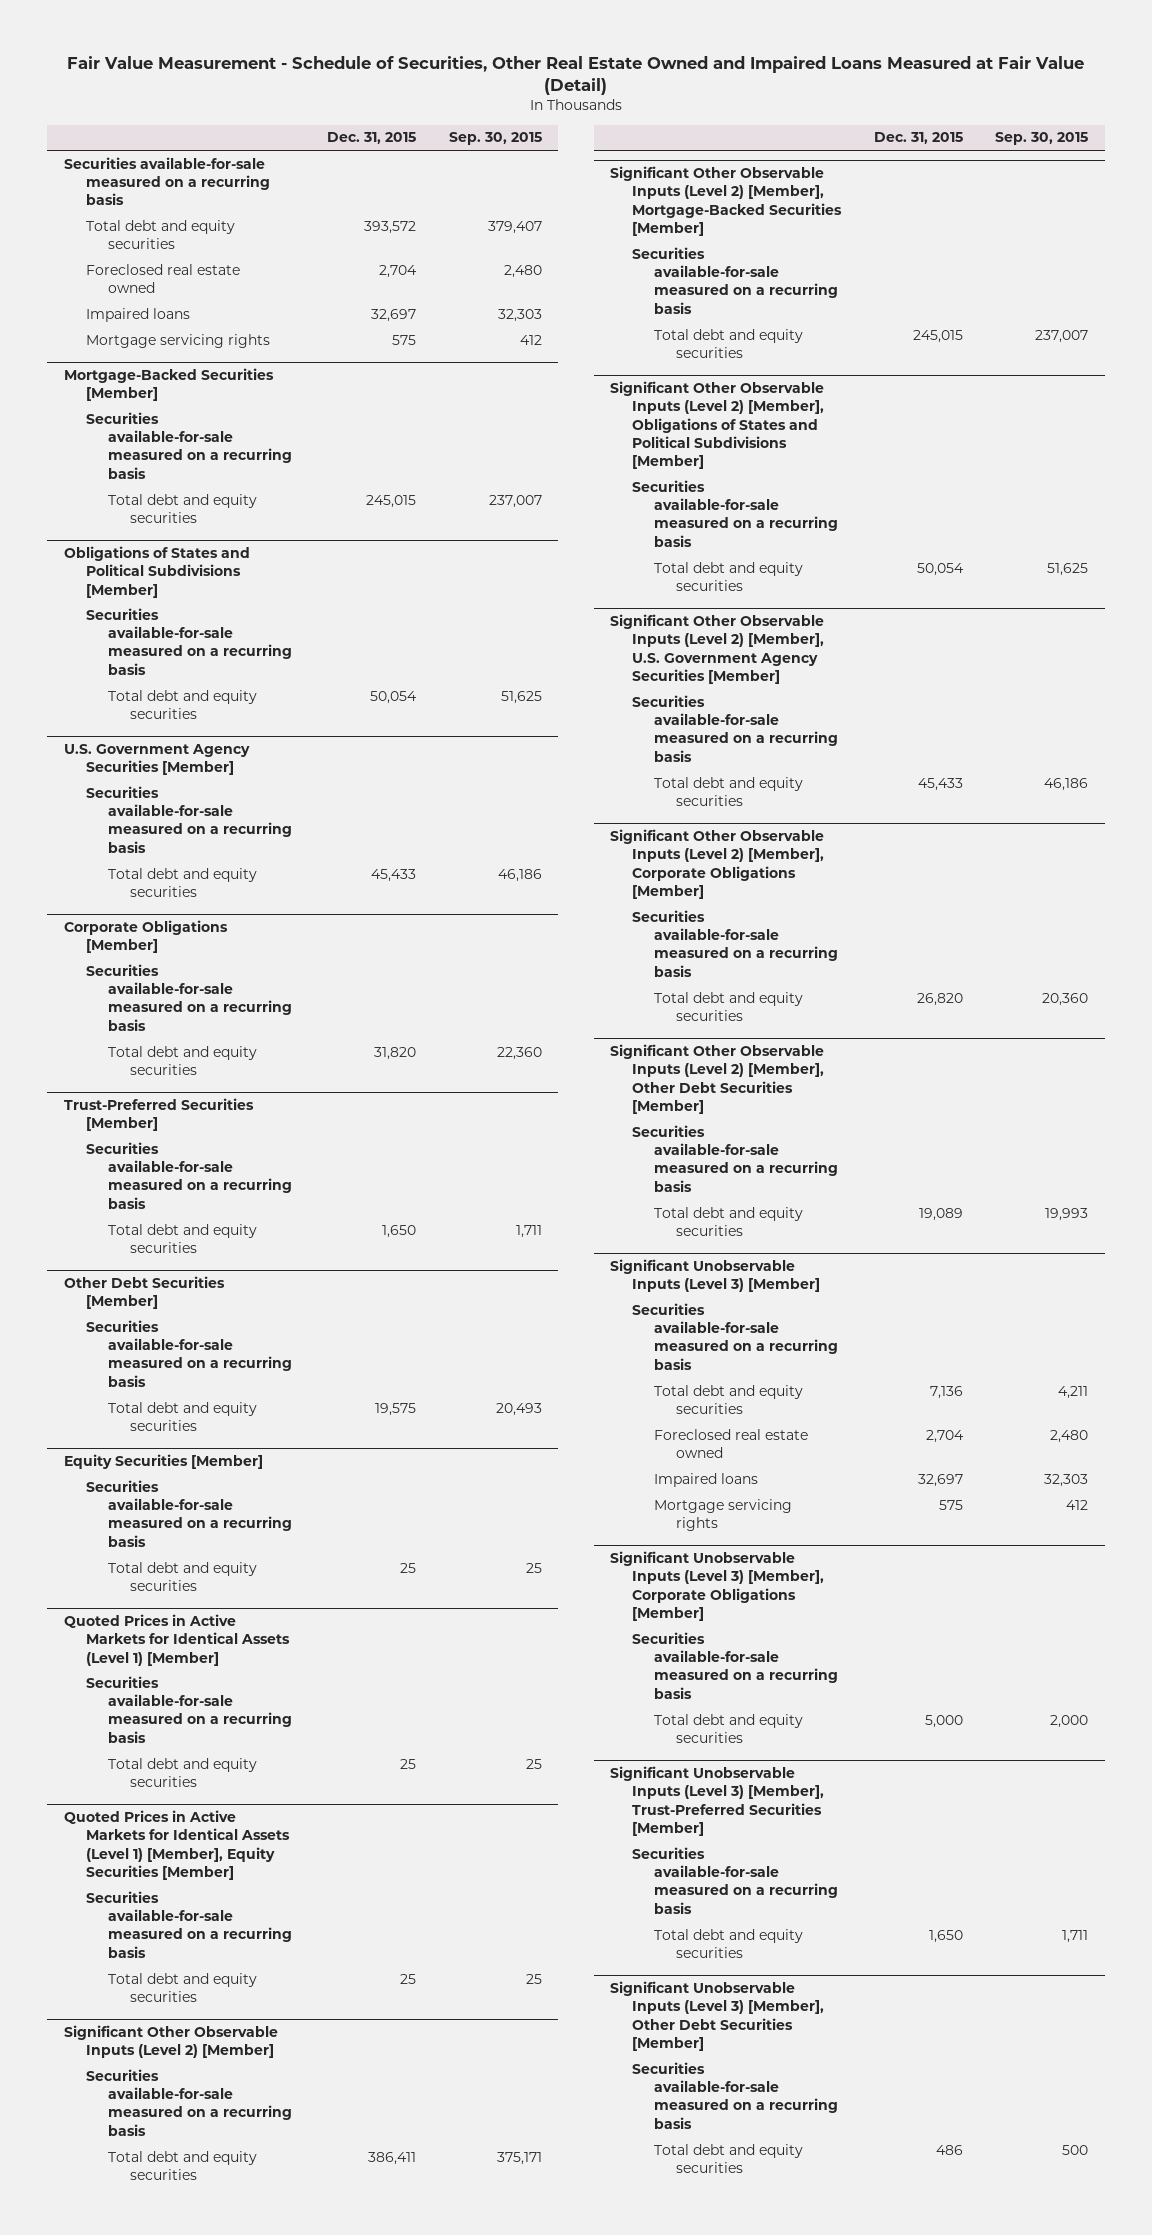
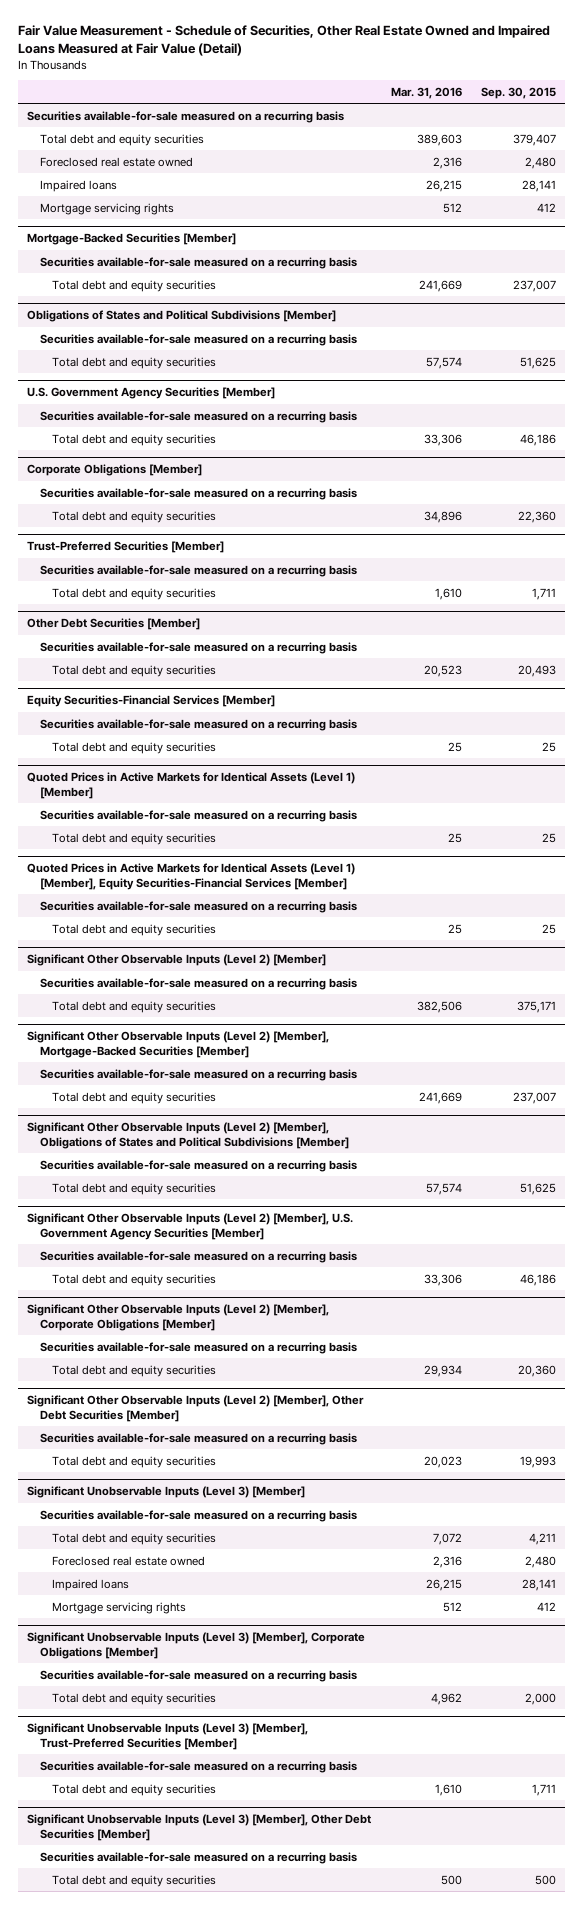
- | Dec. 31, 2015 | Sep. 30, 2015
+ | Mar. 31, 2016 | Sep. 30, 2015
- Impaired loans | 32,697 | 32,303
+ Impaired loans | 26,215 | 28,141
- Equity Securities [Member]
+ Equity Securities-Financial Services [Member]
- Quoted Prices in Active Markets for Identical Assets (Level 1) [Member], Equity Securities [Member]
+ Quoted Prices in Active Markets for Identical Assets (Level 1) [Member], Equity Securities-Financial Services [Member]
@ Significant Unobservable Inputs (Level 3) [Member]
- Impaired loans | 32,697 | 32,303
+ Impaired loans | 26,215 | 28,141

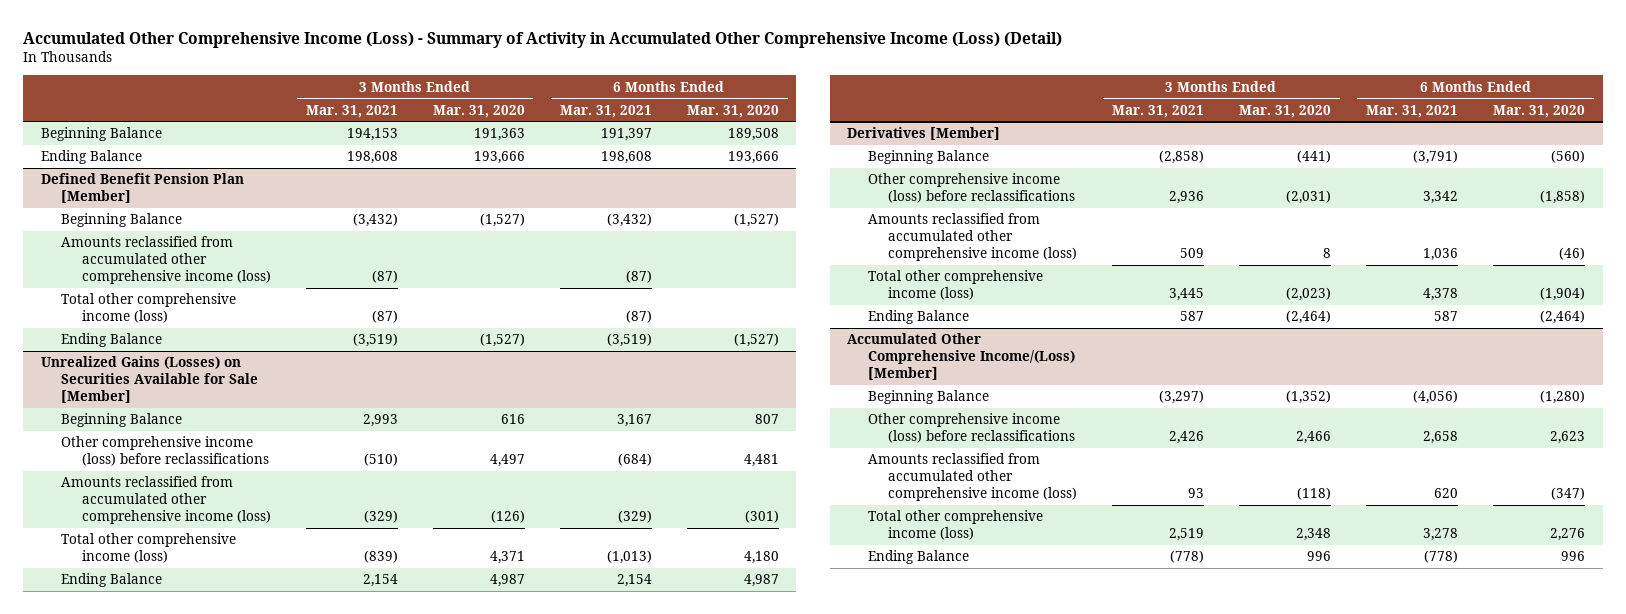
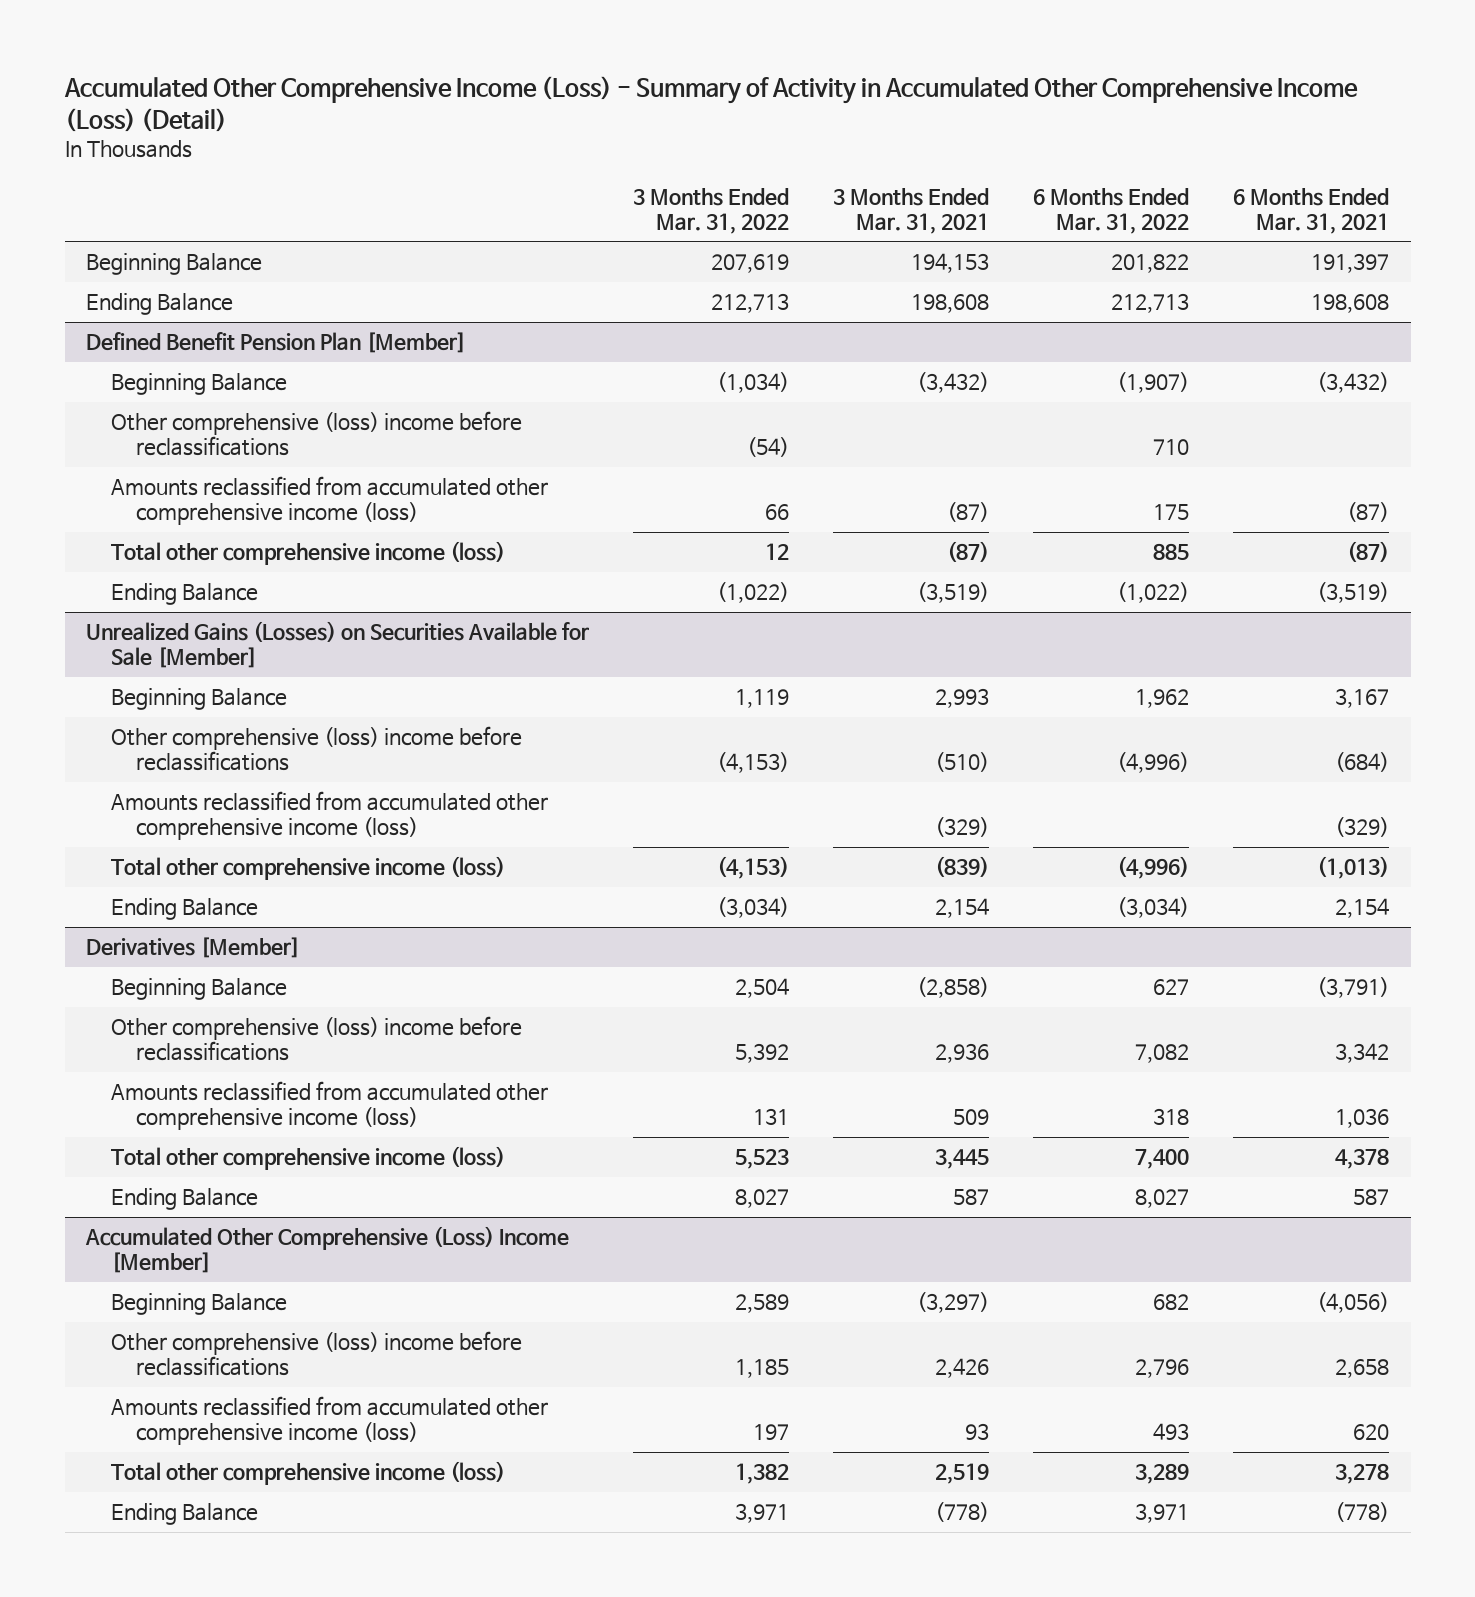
- | 3 Months Ended Mar. 31, 2021 | 3 Months Ended Mar. 31, 2020 | 6 Months Ended Mar. 31, 2021 | 6 Months Ended Mar. 31, 2020
+ | 3 Months Ended Mar. 31, 2022 | 3 Months Ended Mar. 31, 2021 | 6 Months Ended Mar. 31, 2022 | 6 Months Ended Mar. 31, 2021
@ Defined Benefit Pension Plan [Member]
+ Other comprehensive (loss) income before reclassifications | (54) | | 710 |
@ Unrealized Gains (Losses) on Securities Available for Sale [Member]
- Other comprehensive income (loss) before reclassifications | (510) | 4,497 | (684) | 4,481
+ Other comprehensive (loss) income before reclassifications | (4,153) | (510) | (4,996) | (684)
@ Derivatives [Member]
- Other comprehensive income (loss) before reclassifications | 2,936 | (2,031) | 3,342 | (1,858)
+ Other comprehensive (loss) income before reclassifications | 5,392 | 2,936 | 7,082 | 3,342
- Accumulated Other Comprehensive Income/(Loss) [Member]
+ Accumulated Other Comprehensive (Loss) Income [Member]
- Other comprehensive income (loss) before reclassifications | 2,426 | 2,466 | 2,658 | 2,623
+ Other comprehensive (loss) income before reclassifications | 1,185 | 2,426 | 2,796 | 2,658

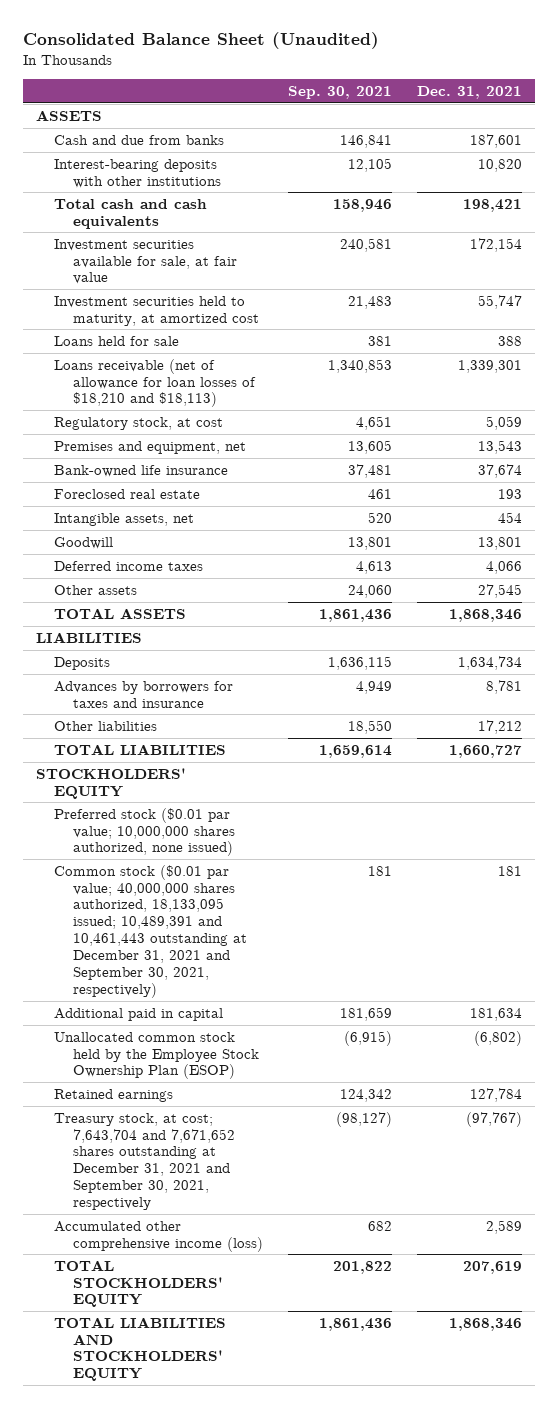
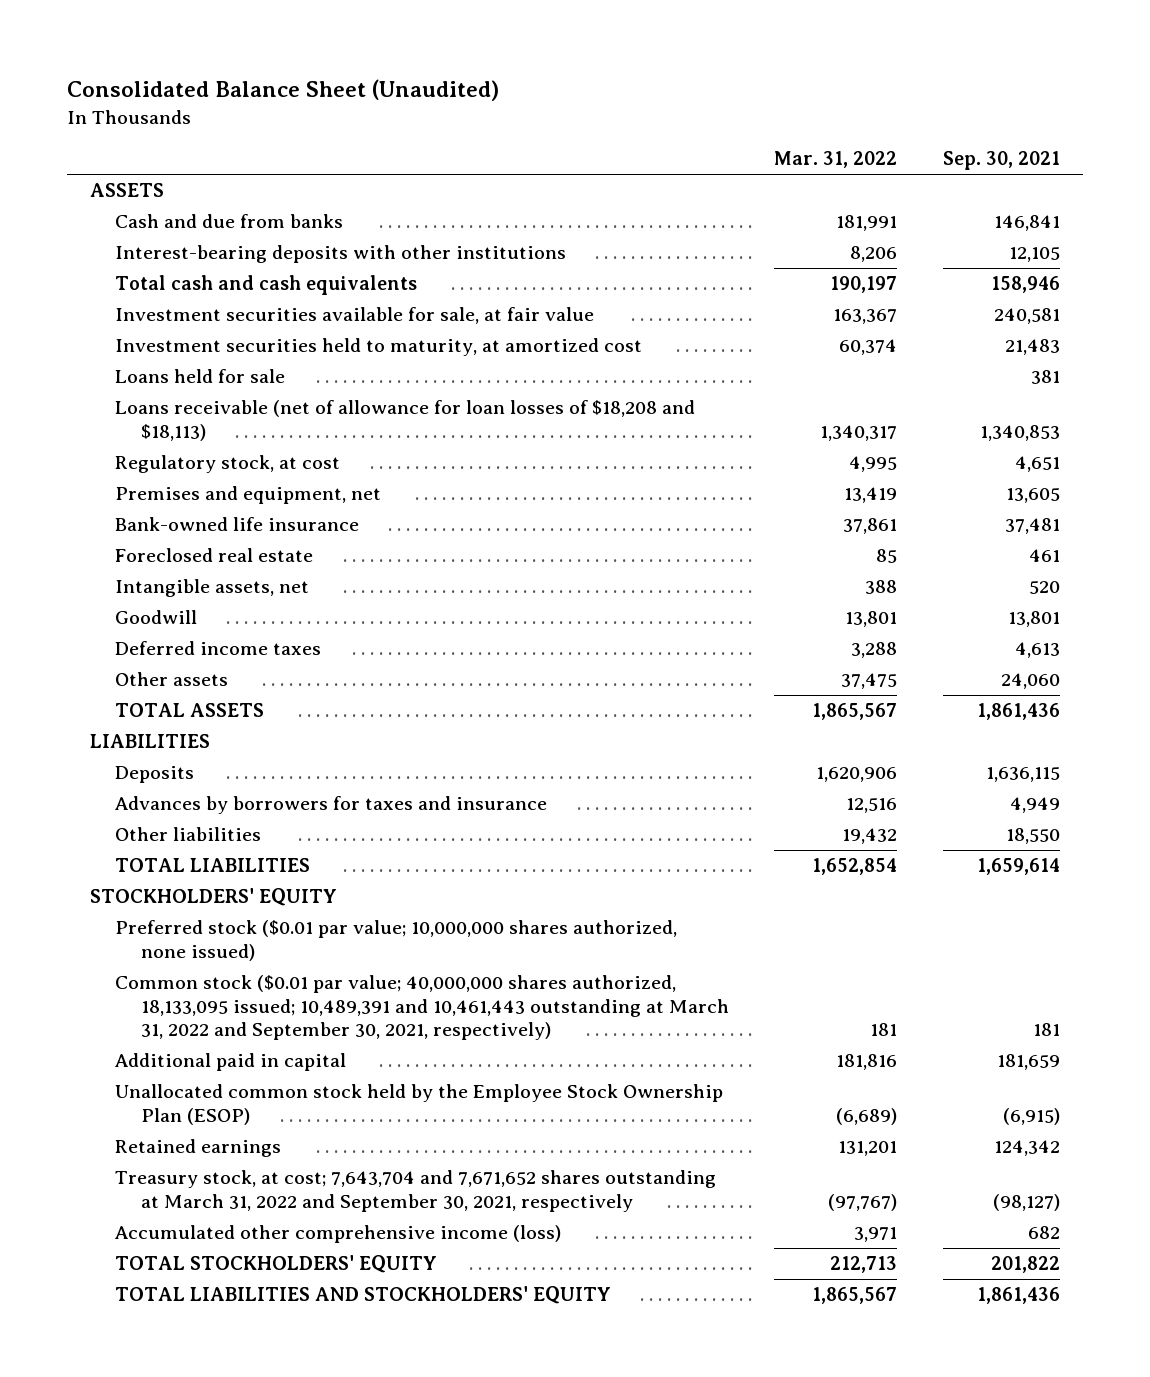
- | Sep. 30, 2021 | Dec. 31, 2021
+ | Mar. 31, 2022 | Sep. 30, 2021
- Loans receivable (net of allowance for loan losses of $18,210 and $18,113) | 1,340,853 | 1,339,301
+ Loans receivable (net of allowance for loan losses of $18,208 and $18,113) | 1,340,317 | 1,340,853
- Common stock ($0.01 par value; 40,000,000 shares authorized, 18,133,095 issued; 10,489,391 and 10,461,443 outstanding at December 31, 2021 and September 30, 2021, respectively) | 181 | 181
+ Common stock ($0.01 par value; 40,000,000 shares authorized, 18,133,095 issued; 10,489,391 and 10,461,443 outstanding at March 31, 2022 and September 30, 2021, respectively) | 181 | 181
- Treasury stock, at cost; 7,643,704 and 7,671,652 shares outstanding at December 31, 2021 and September 30, 2021, respectively | (98,127) | (97,767)
+ Treasury stock, at cost; 7,643,704 and 7,671,652 shares outstanding at March 31, 2022 and September 30, 2021, respectively | (97,767) | (98,127)

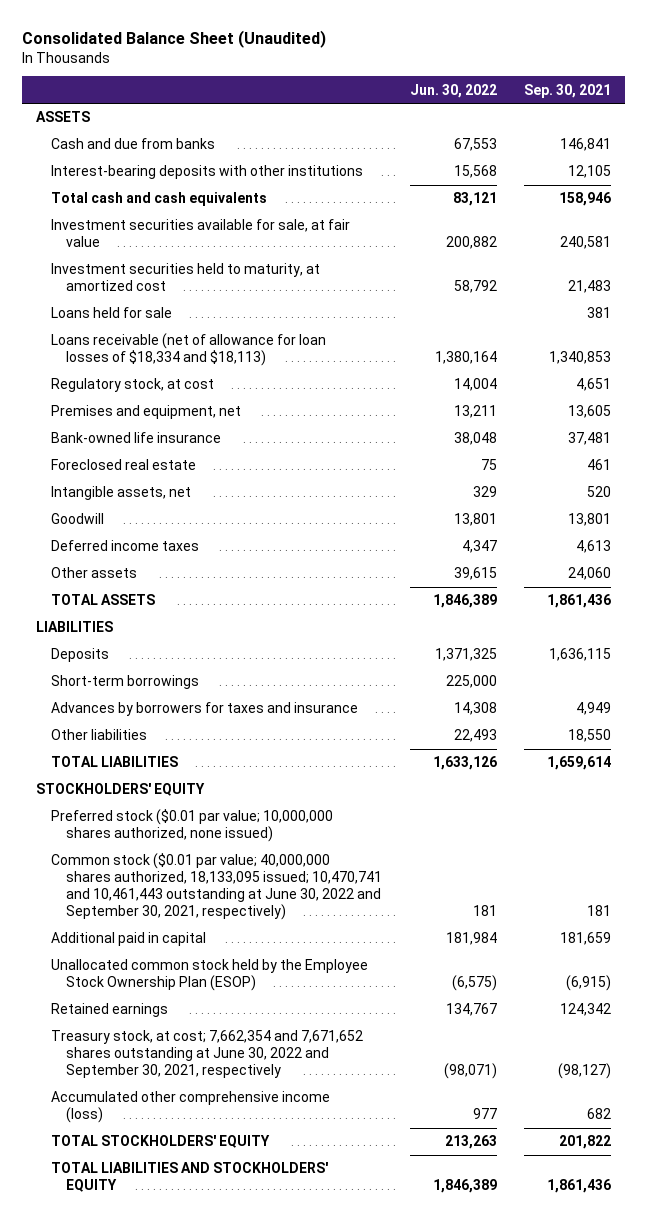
- | Mar. 31, 2022 | Sep. 30, 2021
+ | Jun. 30, 2022 | Sep. 30, 2021
- Loans receivable (net of allowance for loan losses of $18,208 and $18,113) | 1,340,317 | 1,340,853
+ Loans receivable (net of allowance for loan losses of $18,334 and $18,113) | 1,380,164 | 1,340,853
+ Short-term borrowings | 225,000 |
- Common stock ($0.01 par value; 40,000,000 shares authorized, 18,133,095 issued; 10,489,391 and 10,461,443 outstanding at March 31, 2022 and September 30, 2021, respectively) | 181 | 181
+ Common stock ($0.01 par value; 40,000,000 shares authorized, 18,133,095 issued; 10,470,741 and 10,461,443 outstanding at June 30, 2022 and September 30, 2021, respectively) | 181 | 181
- Treasury stock, at cost; 7,643,704 and 7,671,652 shares outstanding at March 31, 2022 and September 30, 2021, respectively | (97,767) | (98,127)
+ Treasury stock, at cost; 7,662,354 and 7,671,652 shares outstanding at June 30, 2022 and September 30, 2021, respectively | (98,071) | (98,127)

